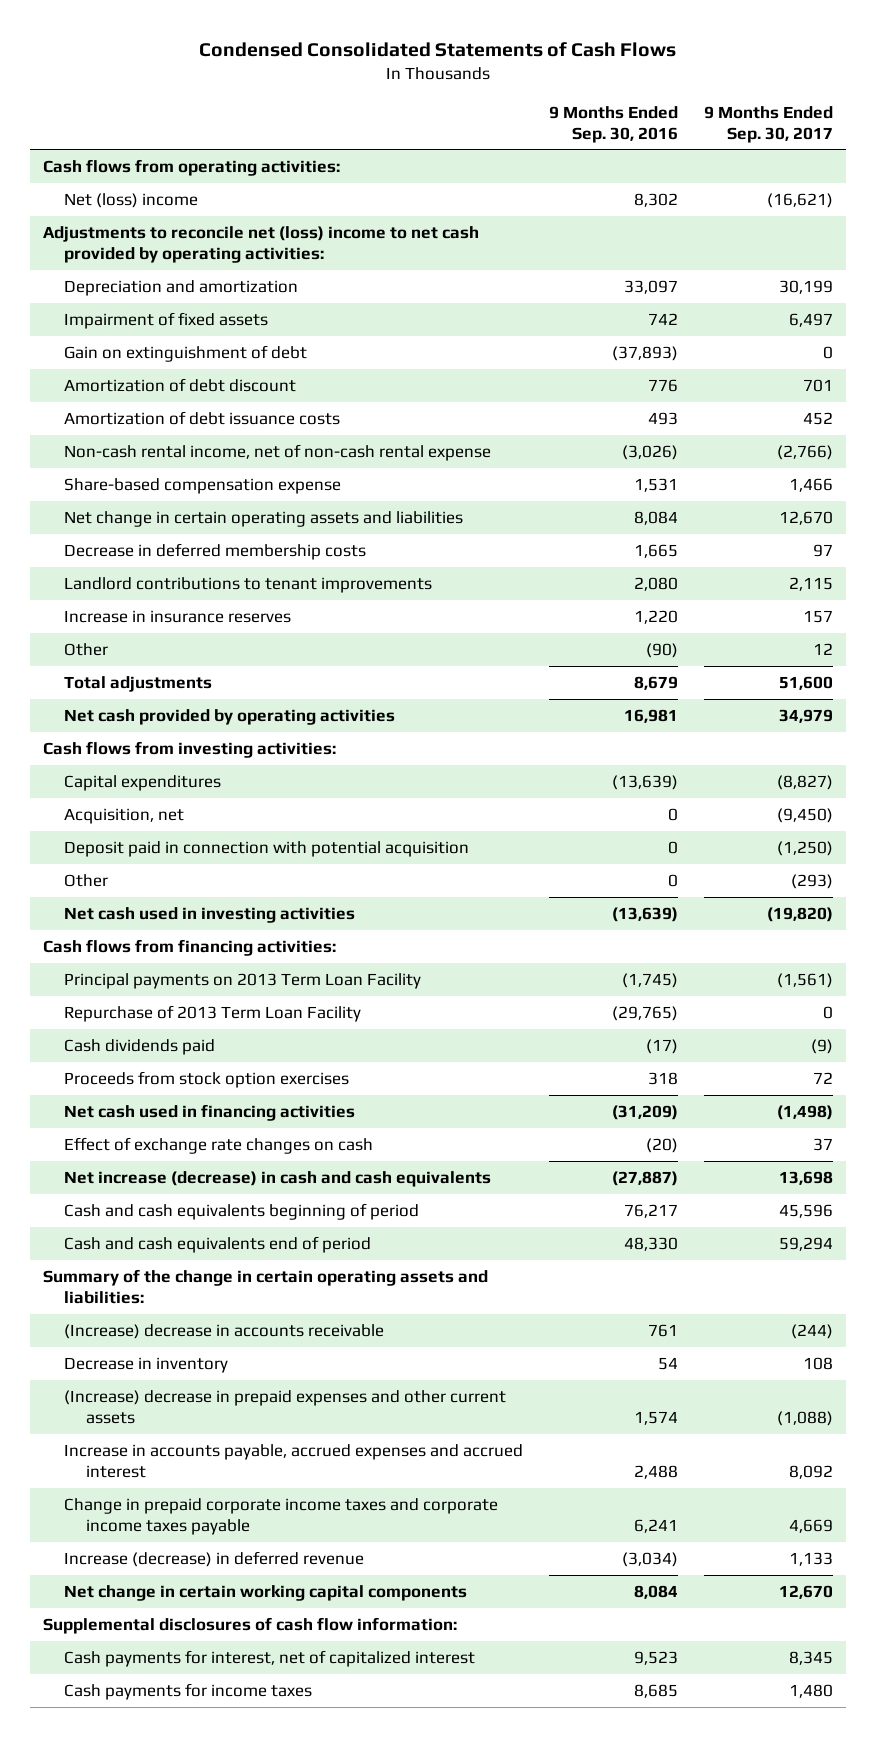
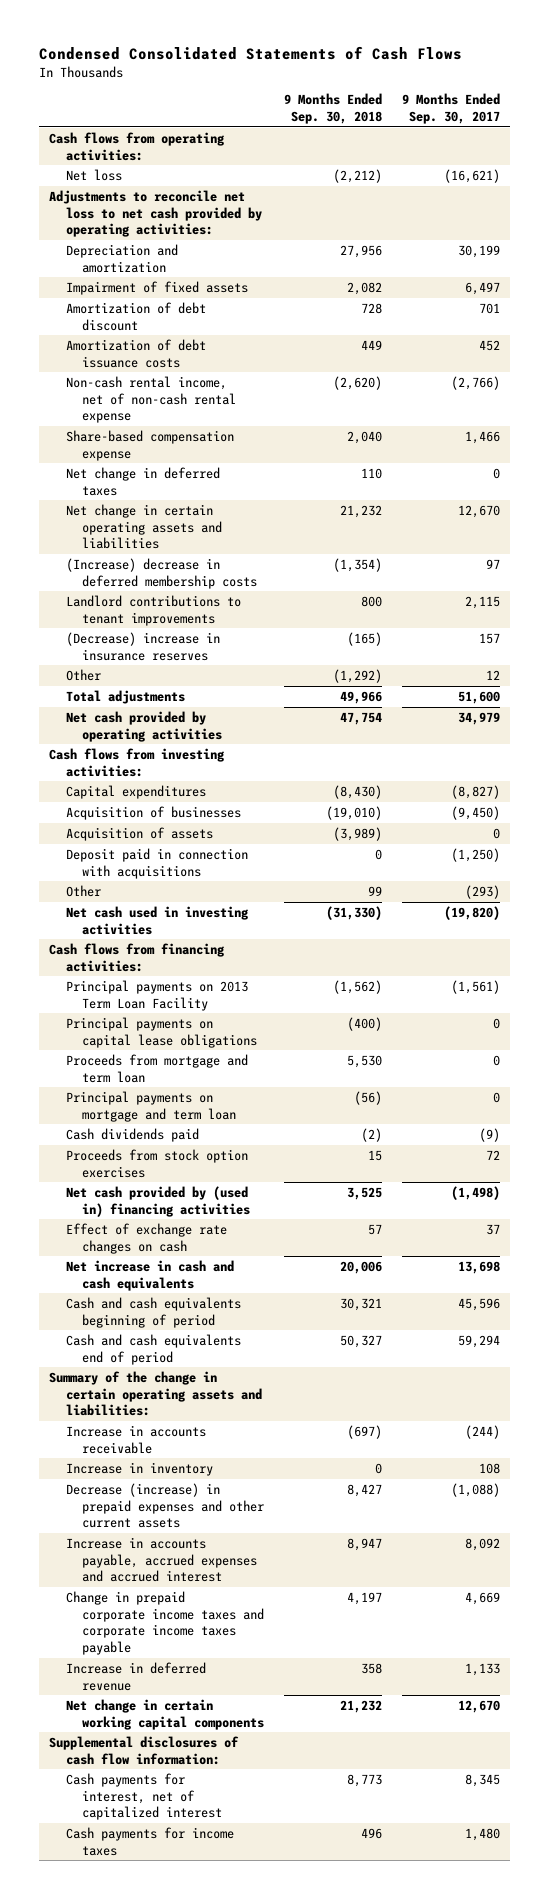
- | 9 Months Ended Sep. 30, 2016 | 9 Months Ended Sep. 30, 2017
+ | 9 Months Ended Sep. 30, 2018 | 9 Months Ended Sep. 30, 2017
- Net (loss) income | 8,302 | (16,621)
- Adjustments to reconcile net (loss) income to net cash provided by operating activities:
+ Net loss | (2,212) | (16,621)
+ Adjustments to reconcile net loss to net cash provided by operating activities:
- Gain on extinguishment of debt | (37,893) | 0
+ Net change in deferred taxes | 110 | 0
- Decrease in deferred membership costs | 1,665 | 97
+ (Increase) decrease in deferred membership costs | (1,354) | 97
- Increase in insurance reserves | 1,220 | 157
+ (Decrease) increase in insurance reserves | (165) | 157
- Acquisition, net | 0 | (9,450)
- Deposit paid in connection with potential acquisition | 0 | (1,250)
+ Acquisition of businesses | (19,010) | (9,450)
+ Acquisition of assets | (3,989) | 0
+ Deposit paid in connection with acquisitions | 0 | (1,250)
- Repurchase of 2013 Term Loan Facility | (29,765) | 0
+ Principal payments on capital lease obligations | (400) | 0
+ Proceeds from mortgage and term loan | 5,530 | 0
+ Principal payments on mortgage and term loan | (56) | 0
- Net cash used in financing activities | (31,209) | (1,498)
+ Net cash provided by (used in) financing activities | 3,525 | (1,498)
- Net increase (decrease) in cash and cash equivalents | (27,887) | 13,698
+ Net increase in cash and cash equivalents | 20,006 | 13,698
- (Increase) decrease in accounts receivable | 761 | (244)
- Decrease in inventory | 54 | 108
- (Increase) decrease in prepaid expenses and other current assets | 1,574 | (1,088)
+ Increase in accounts receivable | (697) | (244)
+ Increase in inventory | 0 | 108
+ Decrease (increase) in prepaid expenses and other current assets | 8,427 | (1,088)
- Increase (decrease) in deferred revenue | (3,034) | 1,133
+ Increase in deferred revenue | 358 | 1,133

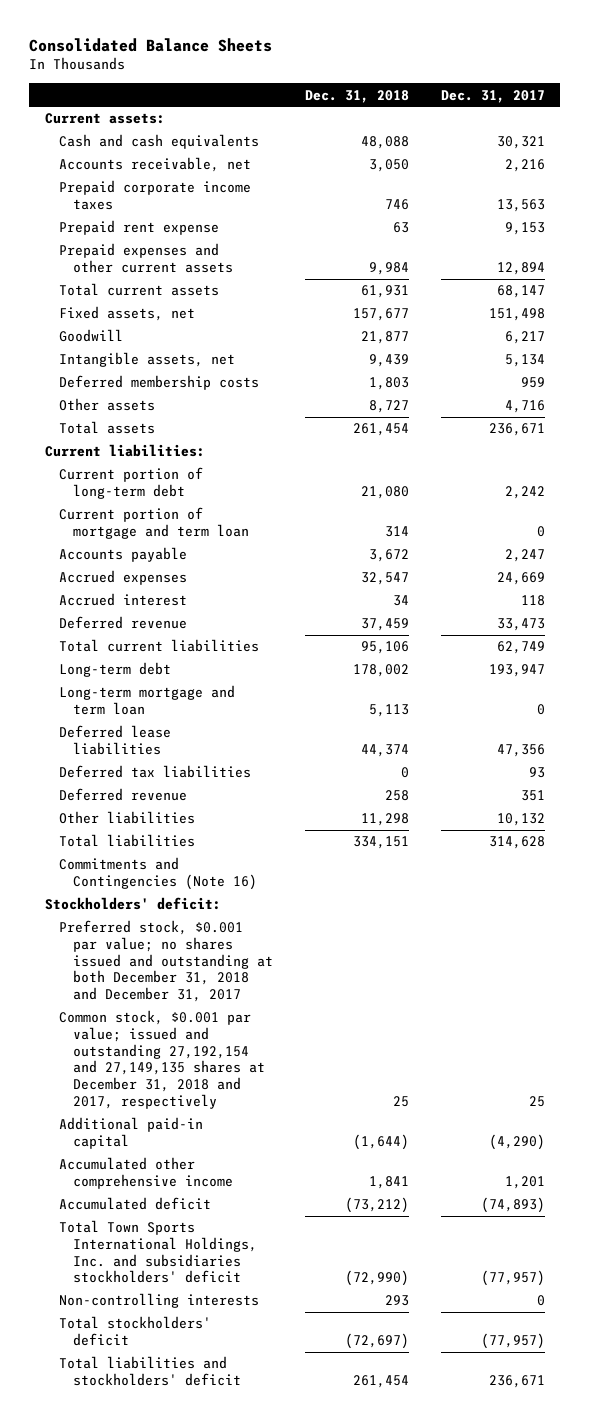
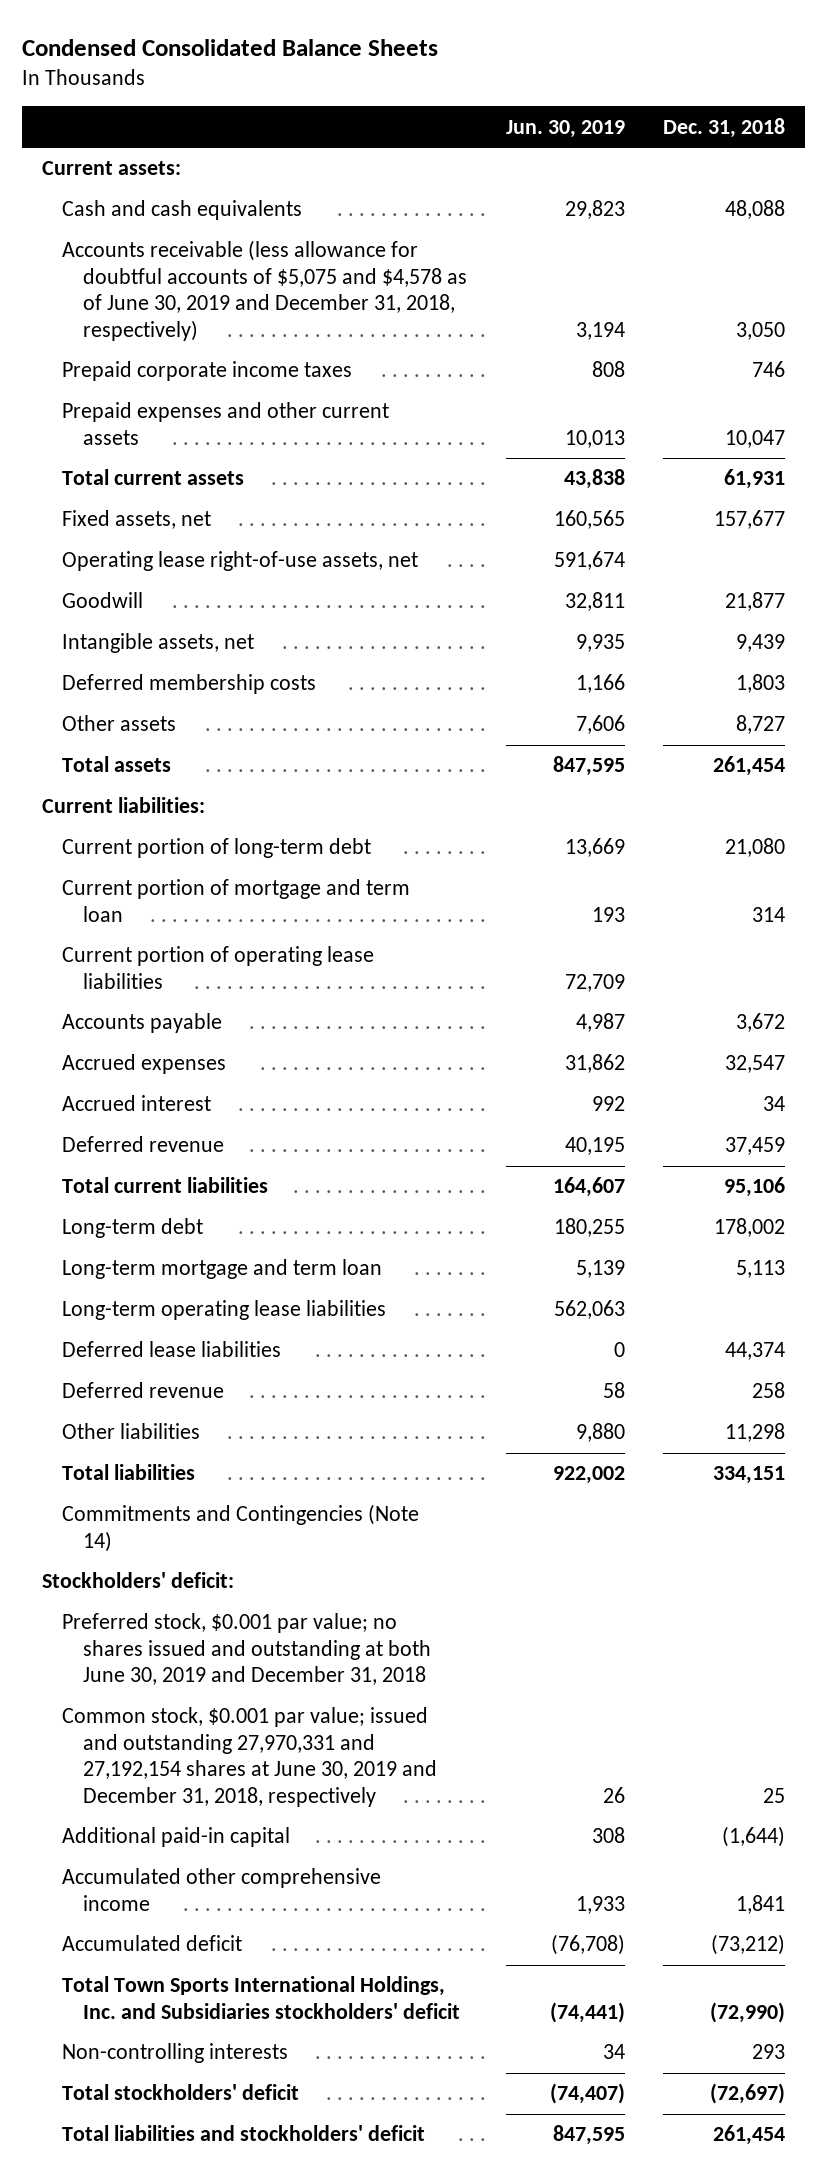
- Consolidated Balance Sheets
+ Condensed Consolidated Balance Sheets
- | Dec. 31, 2018 | Dec. 31, 2017
+ | Jun. 30, 2019 | Dec. 31, 2018
- Accounts receivable, net | 3,050 | 2,216
+ Accounts receivable (less allowance for doubtful accounts of $5,075 and $4,578 as of June 30, 2019 and December 31, 2018, respectively) | 3,194 | 3,050
- Prepaid rent expense | 63 | 9,153
- Prepaid expenses and other current assets | 9,984 | 12,894
+ Prepaid expenses and other current assets | 10,013 | 10,047
+ Operating lease right-of-use assets, net | 591,674 |
+ Current portion of operating lease liabilities | 72,709 |
+ Long-term operating lease liabilities | 562,063 |
- Deferred tax liabilities | 0 | 93
- Commitments and Contingencies (Note 16)
+ Commitments and Contingencies (Note 14)
- Preferred stock, $0.001 par value; no shares issued and outstanding at both December 31, 2018 and December 31, 2017
- Common stock, $0.001 par value; issued and outstanding 27,192,154 and 27,149,135 shares at December 31, 2018 and 2017, respectively | 25 | 25
+ Preferred stock, $0.001 par value; no shares issued and outstanding at both June 30, 2019 and December 31, 2018
+ Common stock, $0.001 par value; issued and outstanding 27,970,331 and 27,192,154 shares at June 30, 2019 and December 31, 2018, respectively | 26 | 25
- Total Town Sports International Holdings, Inc. and subsidiaries stockholders' deficit | (72,990) | (77,957)
+ Total Town Sports International Holdings, Inc. and Subsidiaries stockholders' deficit | (74,441) | (72,990)

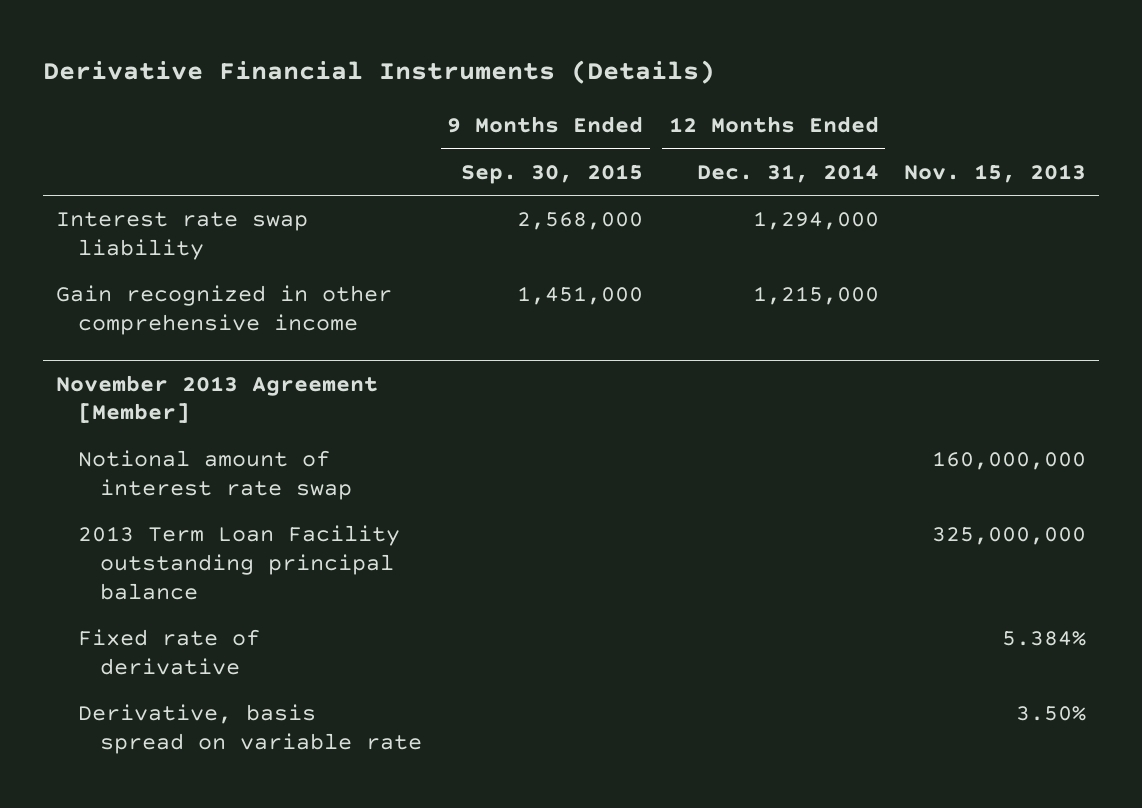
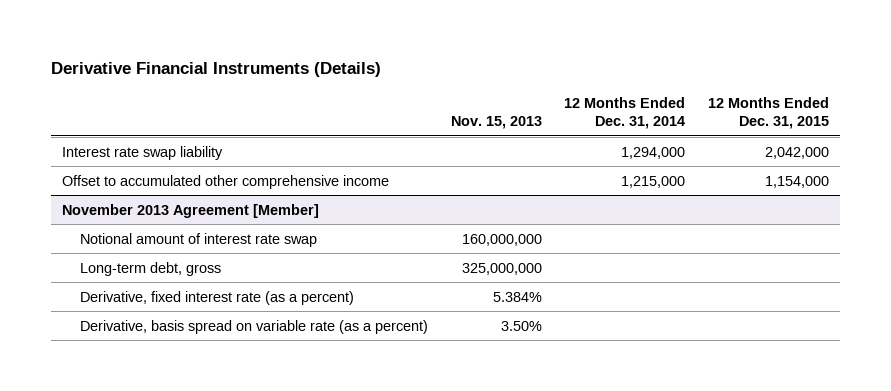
- | 9 Months Ended Sep. 30, 2015 | 12 Months Ended Dec. 31, 2014 | Nov. 15, 2013
+ | Nov. 15, 2013 | 12 Months Ended Dec. 31, 2014 | 12 Months Ended Dec. 31, 2015
- Gain recognized in other comprehensive income | 1,451,000 | 1,215,000 |
+ Offset to accumulated other comprehensive income | | 1,215,000 | 1,154,000
@ November 2013 Agreement [Member]
- 2013 Term Loan Facility outstanding principal balance | | | 325,000,000
- Fixed rate of derivative | | | 5.384%
- Derivative, basis spread on variable rate | | | 3.50%
+ Long-term debt, gross | 325,000,000 | |
+ Derivative, fixed interest rate (as a percent) | 5.384% | |
+ Derivative, basis spread on variable rate (as a percent) | 3.50% | |

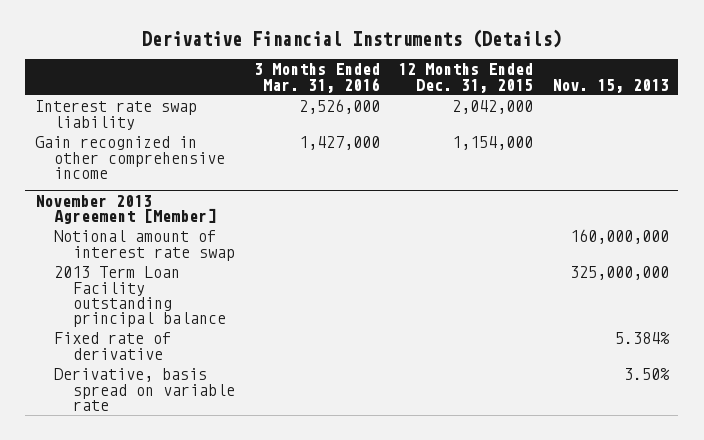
- | Nov. 15, 2013 | 12 Months Ended Dec. 31, 2014 | 12 Months Ended Dec. 31, 2015
+ | 3 Months Ended Mar. 31, 2016 | 12 Months Ended Dec. 31, 2015 | Nov. 15, 2013
- Offset to accumulated other comprehensive income | | 1,215,000 | 1,154,000
+ Gain recognized in other comprehensive income | 1,427,000 | 1,154,000 |
@ November 2013 Agreement [Member]
- Long-term debt, gross | 325,000,000 | |
- Derivative, fixed interest rate (as a percent) | 5.384% | |
- Derivative, basis spread on variable rate (as a percent) | 3.50% | |
+ 2013 Term Loan Facility outstanding principal balance | | | 325,000,000
+ Fixed rate of derivative | | | 5.384%
+ Derivative, basis spread on variable rate | | | 3.50%

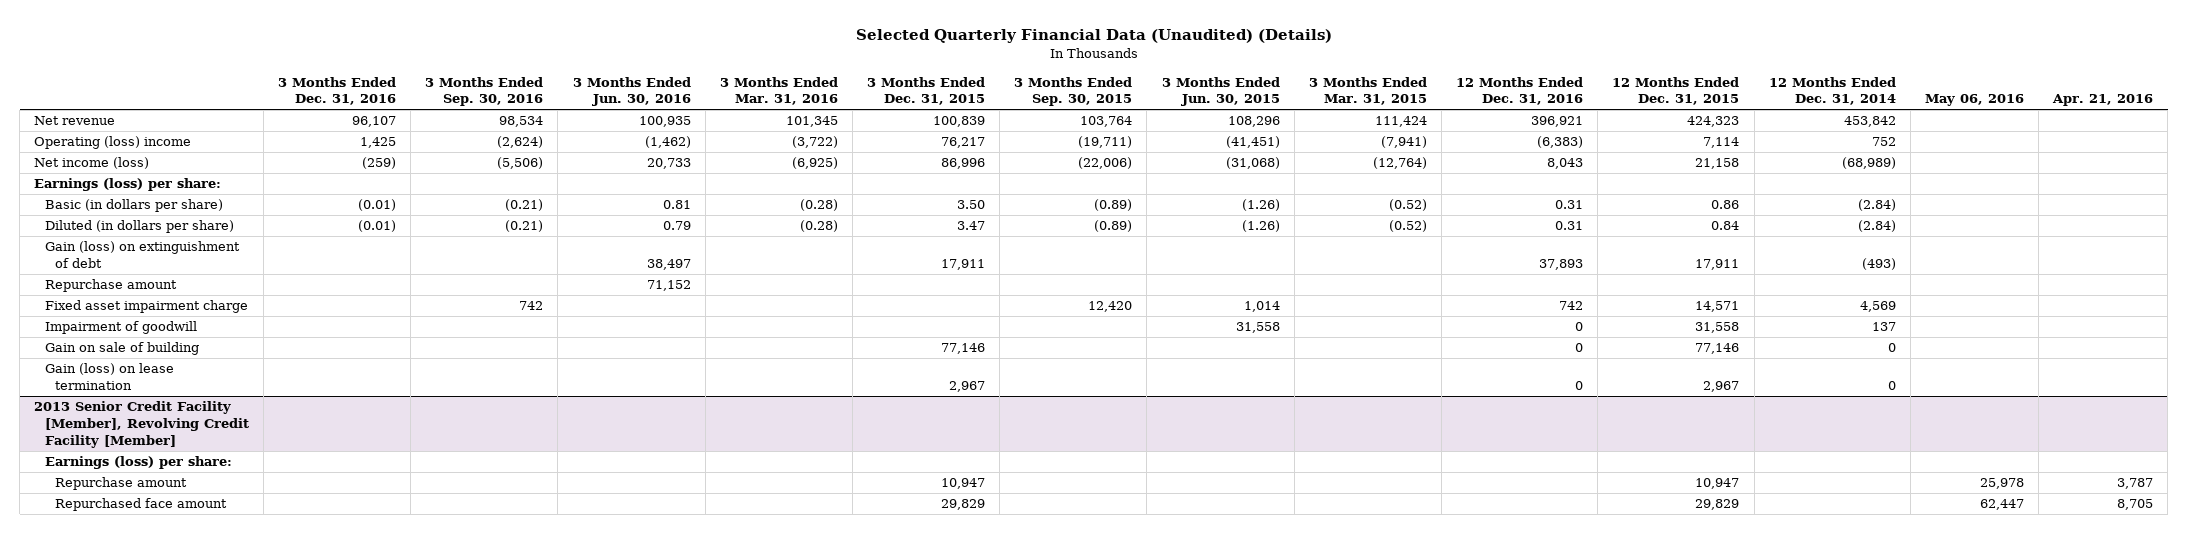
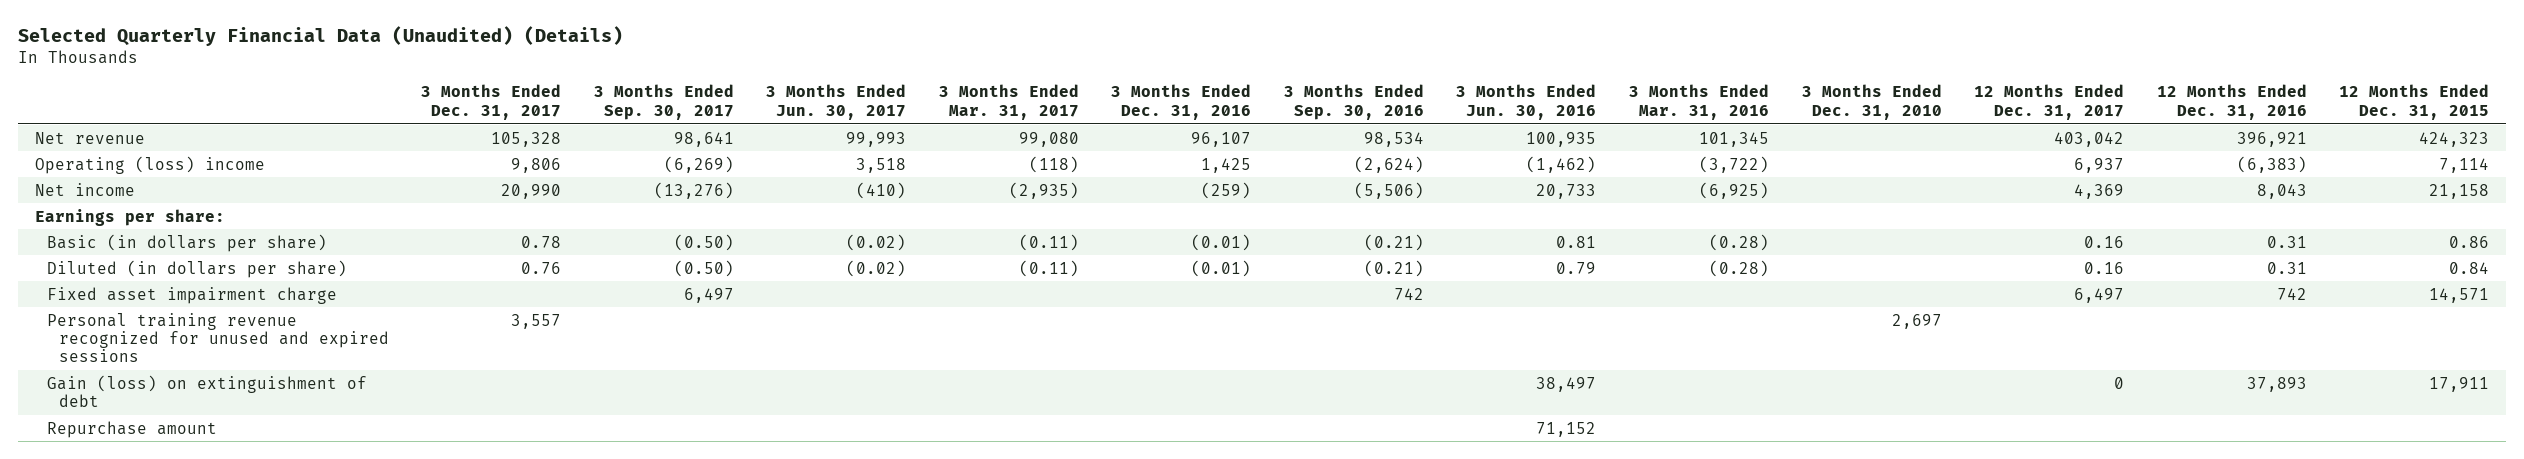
- | 3 Months Ended Dec. 31, 2016 | 3 Months Ended Sep. 30, 2016 | 3 Months Ended Jun. 30, 2016 | 3 Months Ended Mar. 31, 2016 | 3 Months Ended Dec. 31, 2015 | 3 Months Ended Sep. 30, 2015 | 3 Months Ended Jun. 30, 2015 | 3 Months Ended Mar. 31, 2015 | 12 Months Ended Dec. 31, 2016 | 12 Months Ended Dec. 31, 2015 | 12 Months Ended Dec. 31, 2014 | May 06, 2016 | Apr. 21, 2016
+ | 3 Months Ended Dec. 31, 2017 | 3 Months Ended Sep. 30, 2017 | 3 Months Ended Jun. 30, 2017 | 3 Months Ended Mar. 31, 2017 | 3 Months Ended Dec. 31, 2016 | 3 Months Ended Sep. 30, 2016 | 3 Months Ended Jun. 30, 2016 | 3 Months Ended Mar. 31, 2016 | 3 Months Ended Dec. 31, 2010 | 12 Months Ended Dec. 31, 2017 | 12 Months Ended Dec. 31, 2016 | 12 Months Ended Dec. 31, 2015
- Net income (loss) | (259) | (5,506) | 20,733 | (6,925) | 86,996 | (22,006) | (31,068) | (12,764) | 8,043 | 21,158 | (68,989) | |
- Earnings (loss) per share:
+ Net income | 20,990 | (13,276) | (410) | (2,935) | (259) | (5,506) | 20,733 | (6,925) | | 4,369 | 8,043 | 21,158
+ Earnings per share:
moved up: Fixed asset impairment charge | | 6,497 | | | | 742 | | | | 6,497 | 742 | 14,571
+ Personal training revenue recognized for unused and expired sessions | 3,557 | | | | | | | | 2,697 | | |
- Impairment of goodwill | | | | | | | 31,558 | | 0 | 31,558 | 137 | |
- Gain on sale of building | | | | | 77,146 | | | | 0 | 77,146 | 0 | |
- Gain (loss) on lease termination | | | | | 2,967 | | | | 0 | 2,967 | 0 | |
- 2013 Senior Credit Facility [Member], Revolving Credit Facility [Member]
- Earnings (loss) per share:
- Repurchase amount | | | | | 10,947 | | | | | 10,947 | | 25,978 | 3,787
- Repurchased face amount | | | | | 29,829 | | | | | 29,829 | | 62,447 | 8,705

